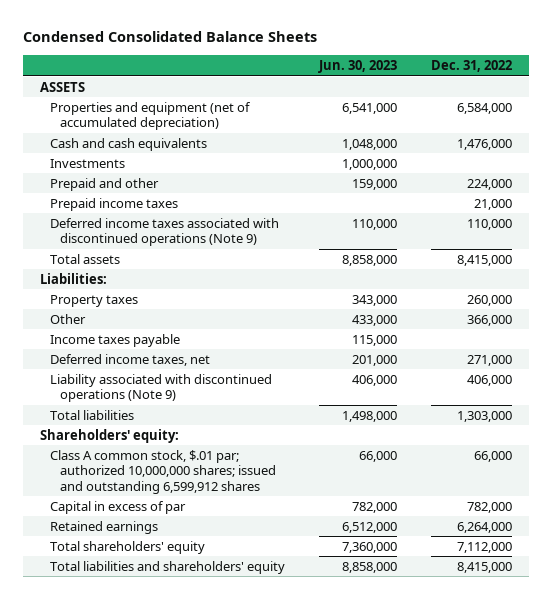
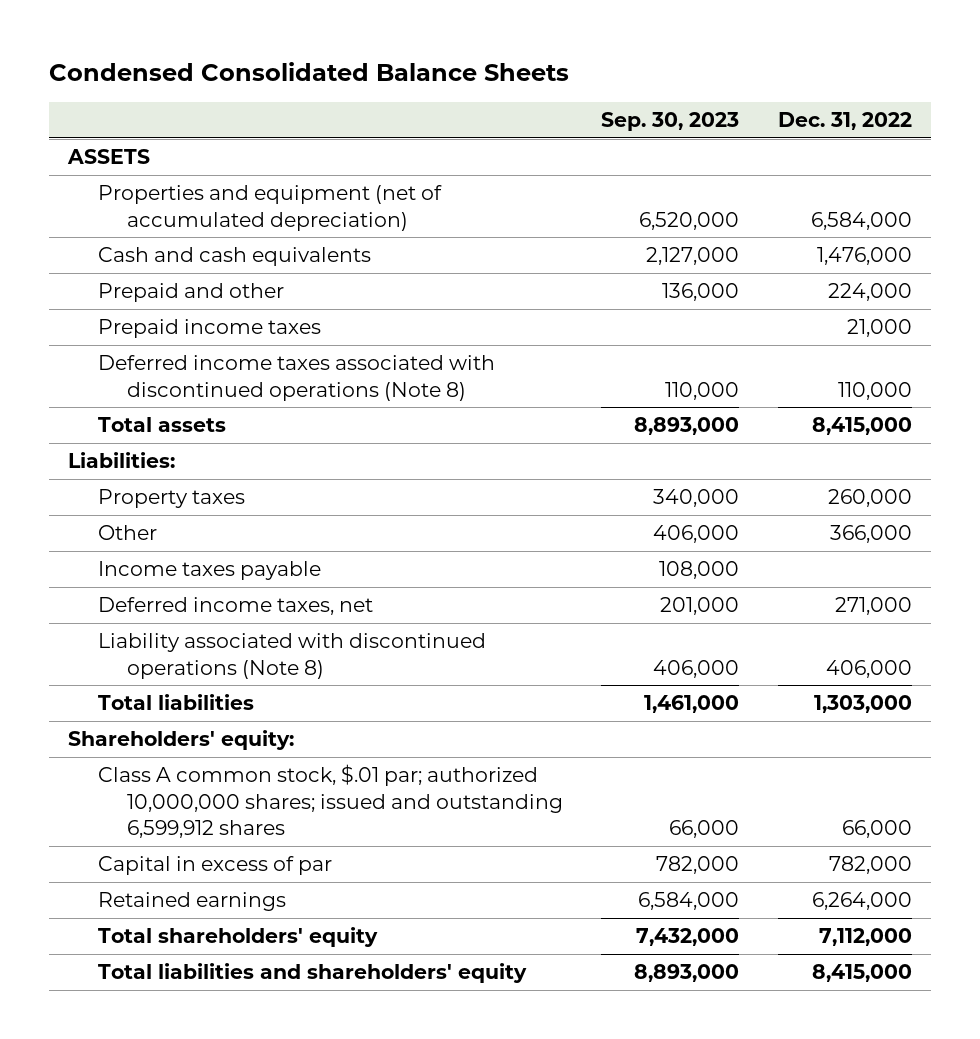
- | Jun. 30, 2023 | Dec. 31, 2022
+ | Sep. 30, 2023 | Dec. 31, 2022
- Investments | 1,000,000 |
- Deferred income taxes associated with discontinued operations (Note 9) | 110,000 | 110,000
+ Deferred income taxes associated with discontinued operations (Note 8) | 110,000 | 110,000
- Liability associated with discontinued operations (Note 9) | 406,000 | 406,000
+ Liability associated with discontinued operations (Note 8) | 406,000 | 406,000

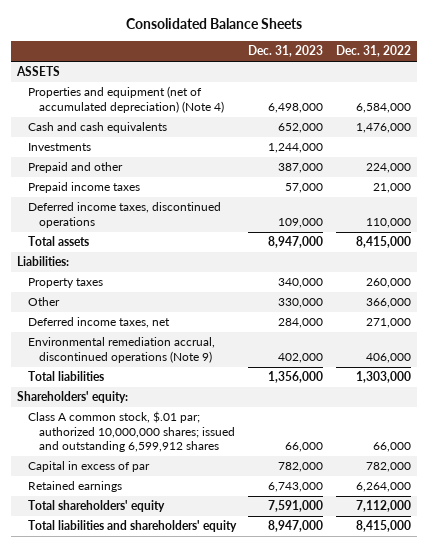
- Condensed Consolidated Balance Sheets
+ Consolidated Balance Sheets
- | Sep. 30, 2023 | Dec. 31, 2022
+ | Dec. 31, 2023 | Dec. 31, 2022
- Properties and equipment (net of accumulated depreciation) | 6,520,000 | 6,584,000
+ Properties and equipment (net of accumulated depreciation) (Note 4) | 6,498,000 | 6,584,000
+ Investments | 1,244,000 |
- Deferred income taxes associated with discontinued operations (Note 8) | 110,000 | 110,000
+ Deferred income taxes, discontinued operations | 109,000 | 110,000
- Income taxes payable | 108,000 |
- Liability associated with discontinued operations (Note 8) | 406,000 | 406,000
+ Environmental remediation accrual, discontinued operations (Note 9) | 402,000 | 406,000

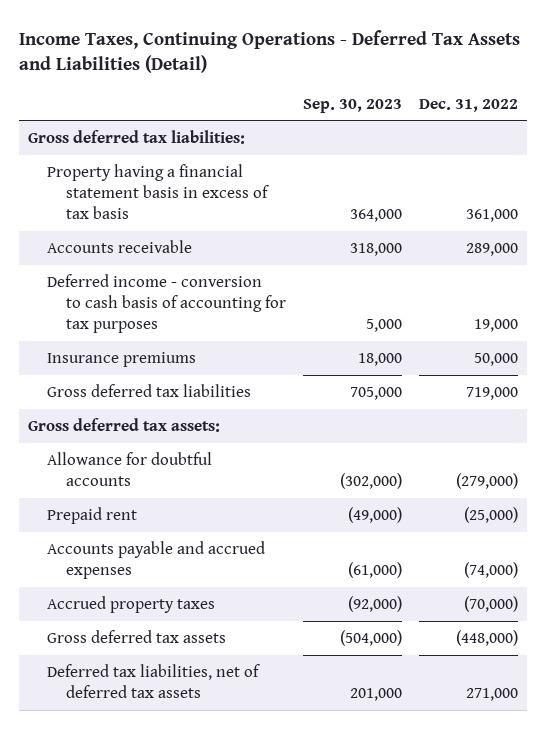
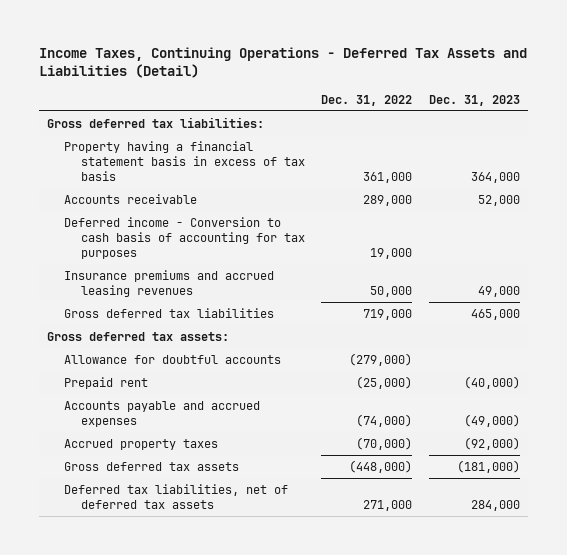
- | Sep. 30, 2023 | Dec. 31, 2022
+ | Dec. 31, 2022 | Dec. 31, 2023
- Deferred income - conversion to cash basis of accounting for tax purposes | 5,000 | 19,000
- Insurance premiums | 18,000 | 50,000
+ Deferred income - Conversion to cash basis of accounting for tax purposes | 19,000 |
+ Insurance premiums and accrued leasing revenues | 50,000 | 49,000

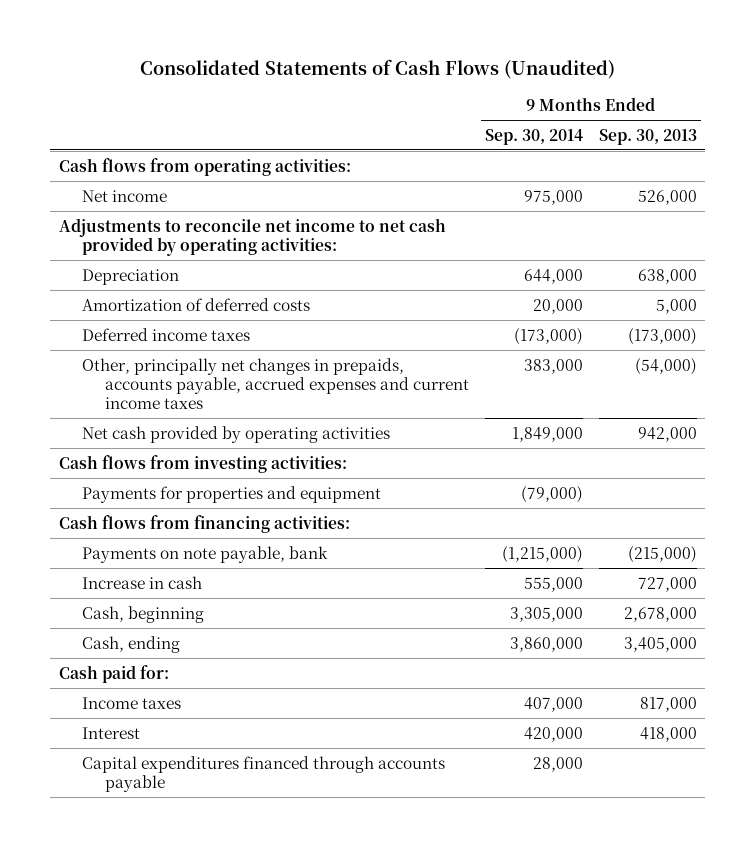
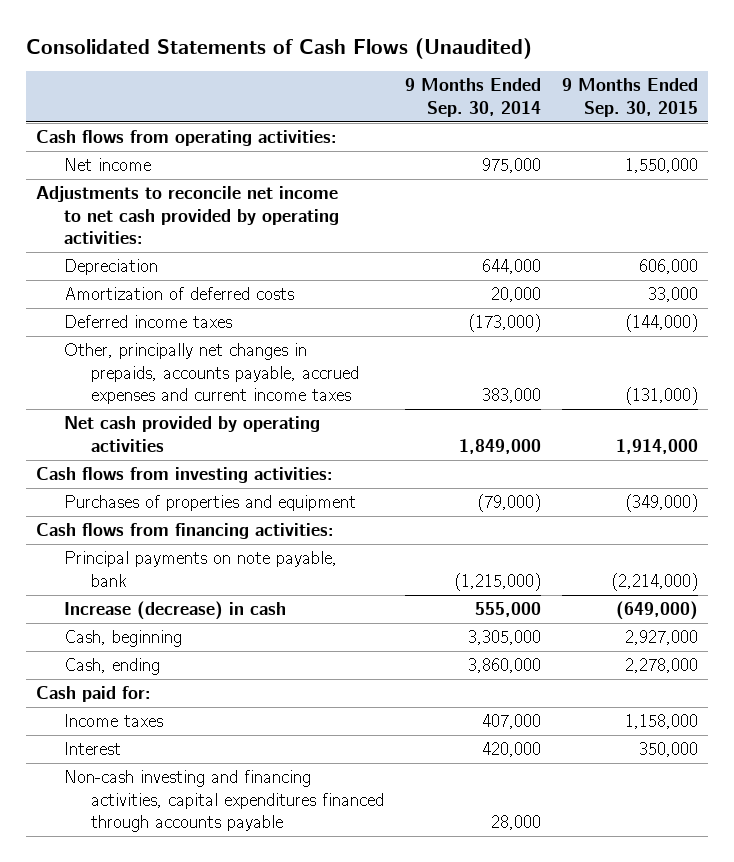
- | 9 Months Ended Sep. 30, 2014 | 9 Months Ended Sep. 30, 2013
+ | 9 Months Ended Sep. 30, 2014 | 9 Months Ended Sep. 30, 2015
- Payments for properties and equipment | (79,000) |
+ Purchases of properties and equipment | (79,000) | (349,000)
- Payments on note payable, bank | (1,215,000) | (215,000)
- Increase in cash | 555,000 | 727,000
+ Principal payments on note payable, bank | (1,215,000) | (2,214,000)
+ Increase (decrease) in cash | 555,000 | (649,000)
- Capital expenditures financed through accounts payable | 28,000 |
+ Non-cash investing and financing activities, capital expenditures financed through accounts payable | 28,000 |

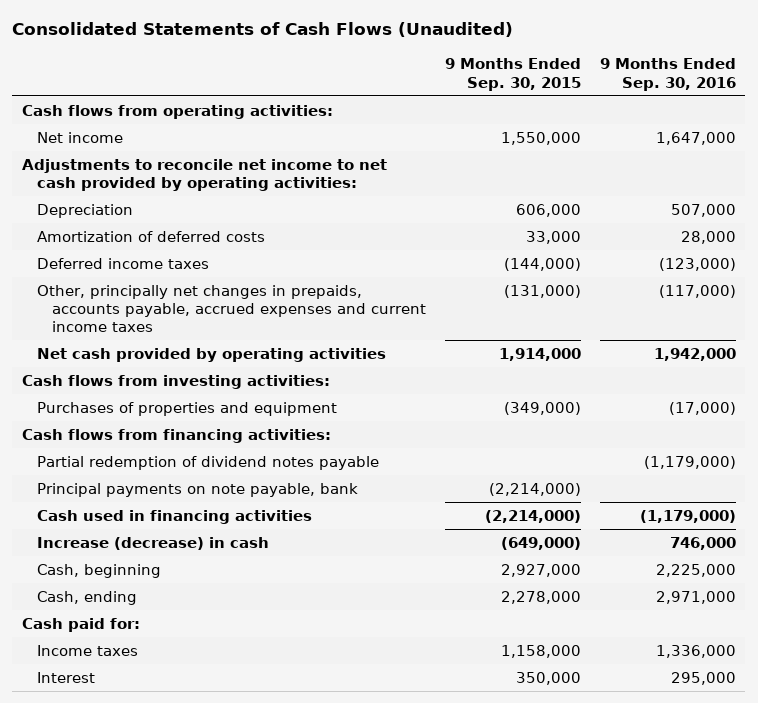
- | 9 Months Ended Sep. 30, 2014 | 9 Months Ended Sep. 30, 2015
+ | 9 Months Ended Sep. 30, 2015 | 9 Months Ended Sep. 30, 2016
+ Partial redemption of dividend notes payable | | (1,179,000)
+ Cash used in financing activities | (2,214,000) | (1,179,000)
- Non-cash investing and financing activities, capital expenditures financed through accounts payable | 28,000 |

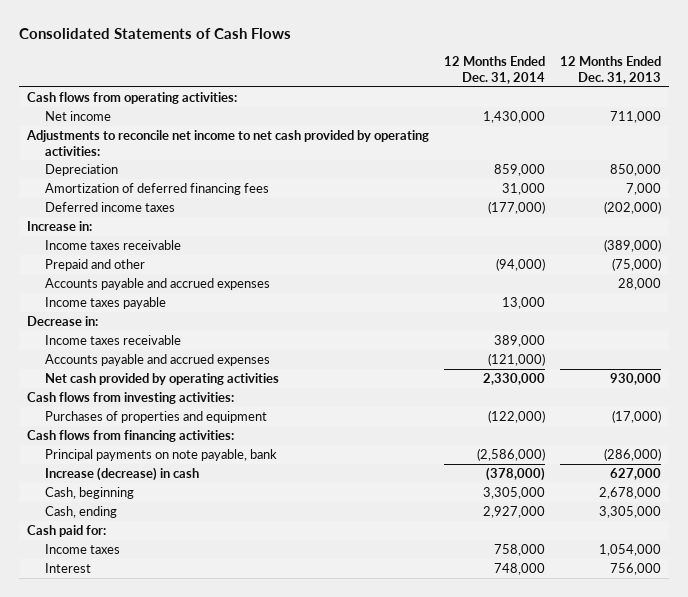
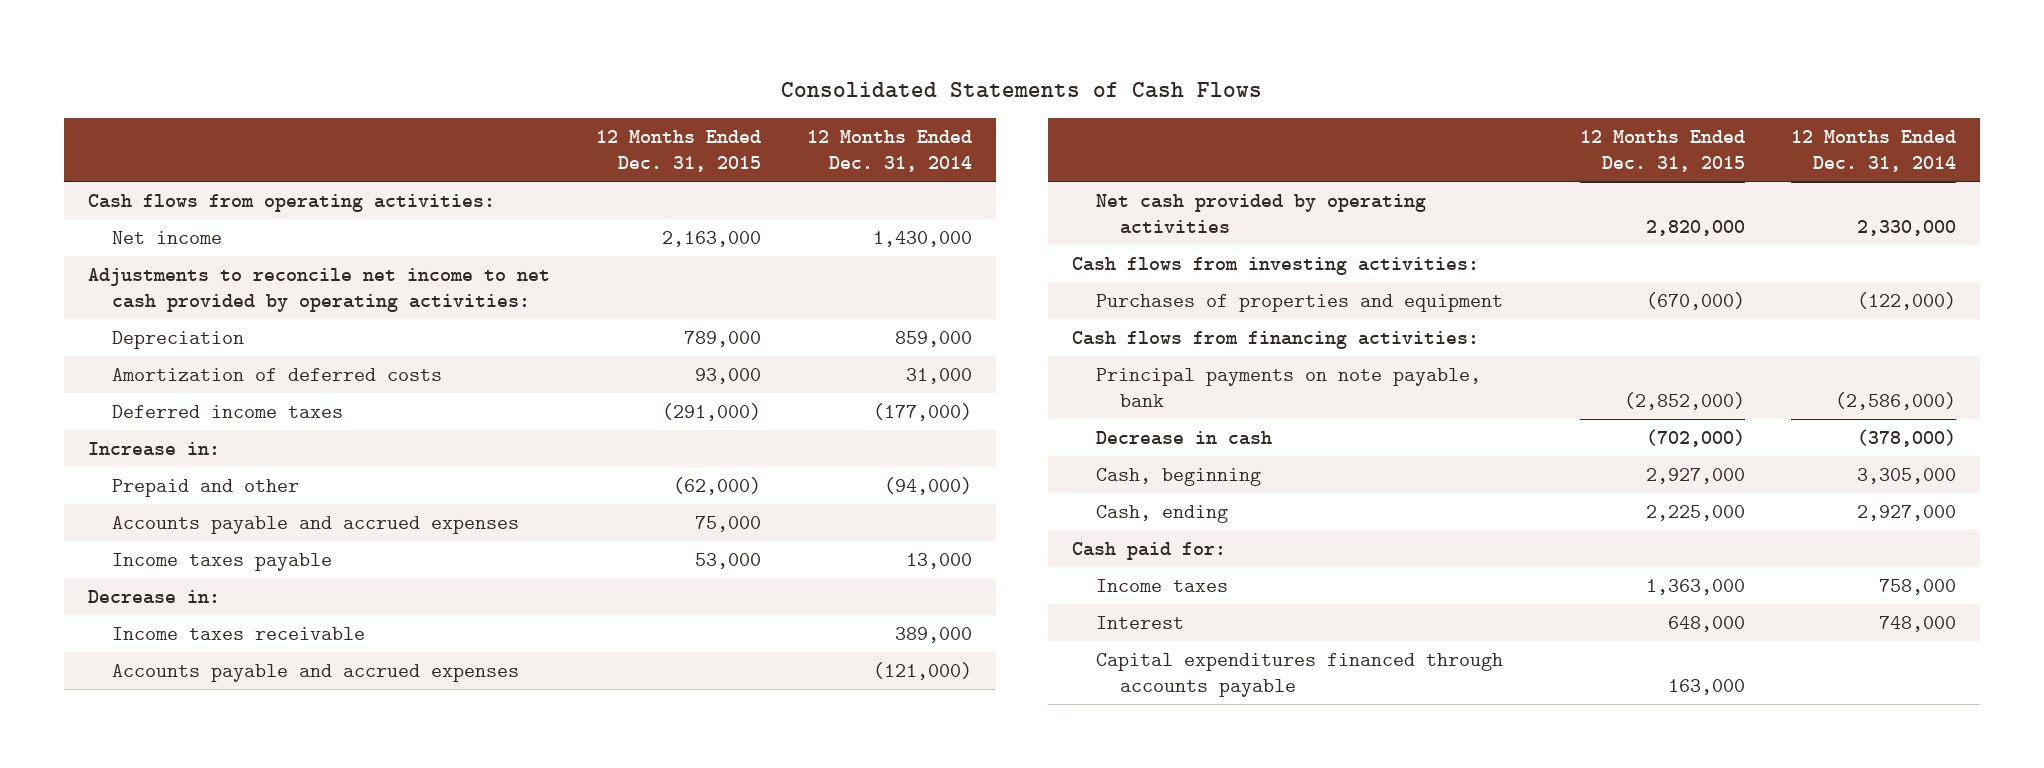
- | 12 Months Ended Dec. 31, 2014 | 12 Months Ended Dec. 31, 2013
+ | 12 Months Ended Dec. 31, 2015 | 12 Months Ended Dec. 31, 2014
- Amortization of deferred financing fees | 31,000 | 7,000
+ Amortization of deferred costs | 93,000 | 31,000
- Income taxes receivable | | (389,000)
- Increase (decrease) in cash | (378,000) | 627,000
+ Decrease in cash | (702,000) | (378,000)
+ Capital expenditures financed through accounts payable | 163,000 |

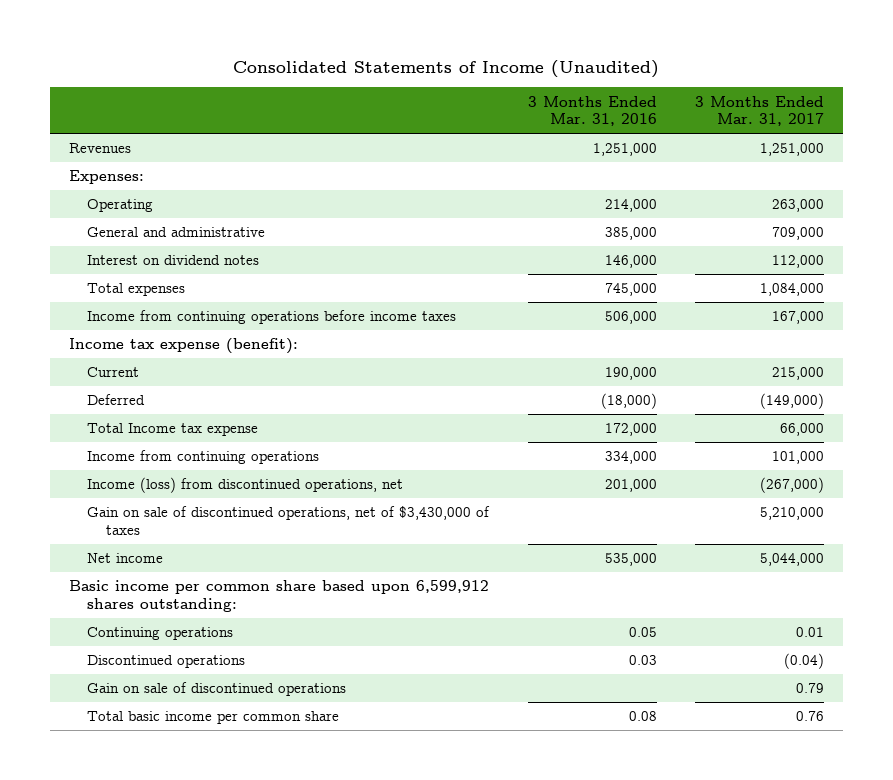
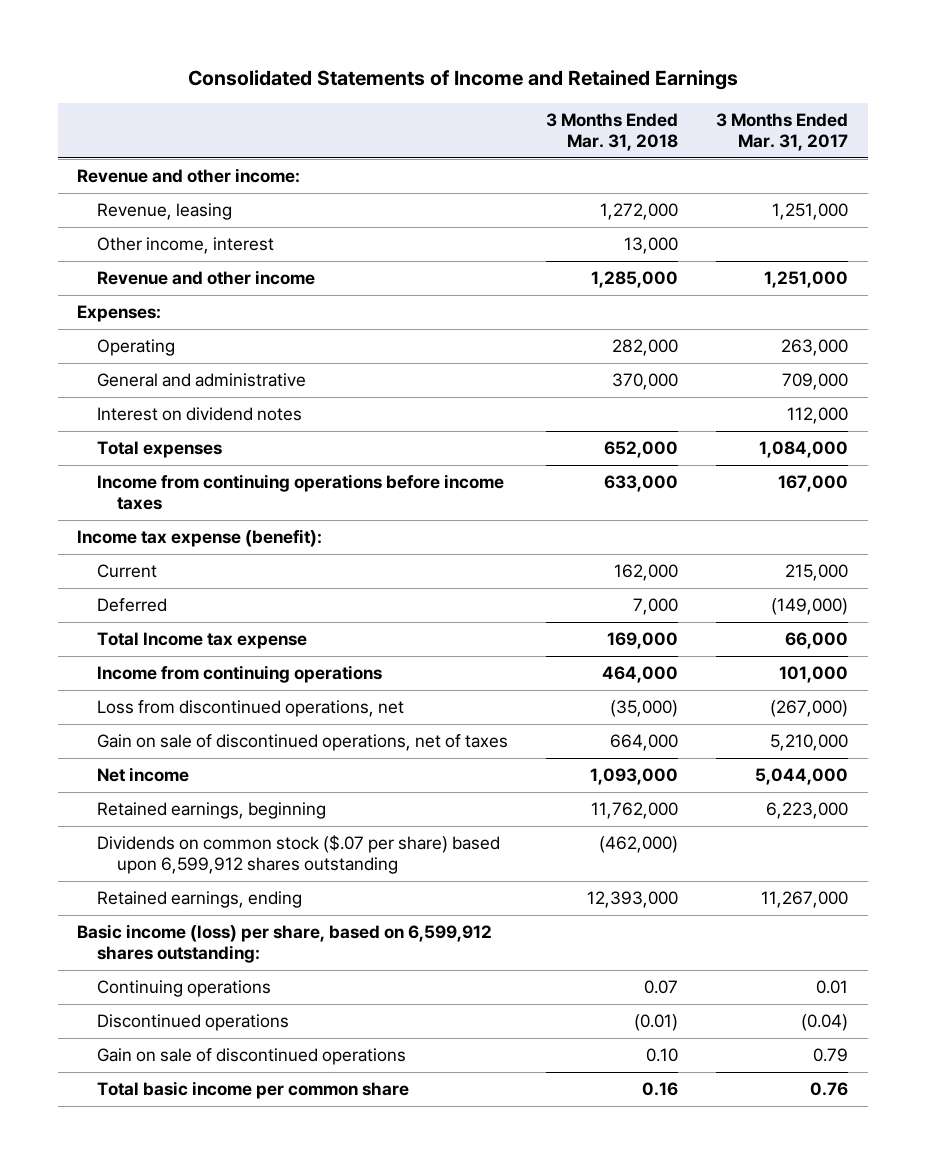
- Consolidated Statements of Income (Unaudited)
+ Consolidated Statements of Income and Retained Earnings
- | 3 Months Ended Mar. 31, 2016 | 3 Months Ended Mar. 31, 2017
+ | 3 Months Ended Mar. 31, 2018 | 3 Months Ended Mar. 31, 2017
- Revenues | 1,251,000 | 1,251,000
+ Revenue and other income:
+ Revenue, leasing | 1,272,000 | 1,251,000
+ Other income, interest | 13,000 |
+ Revenue and other income | 1,285,000 | 1,251,000
- Income (loss) from discontinued operations, net | 201,000 | (267,000)
- Gain on sale of discontinued operations, net of $3,430,000 of taxes | | 5,210,000
+ Loss from discontinued operations, net | (35,000) | (267,000)
+ Gain on sale of discontinued operations, net of taxes | 664,000 | 5,210,000
- Basic income per common share based upon 6,599,912 shares outstanding:
+ Retained earnings, beginning | 11,762,000 | 6,223,000
+ Dividends on common stock ($.07 per share) based upon 6,599,912 shares outstanding | (462,000) |
+ Retained earnings, ending | 12,393,000 | 11,267,000
+ Basic income (loss) per share, based on 6,599,912 shares outstanding:

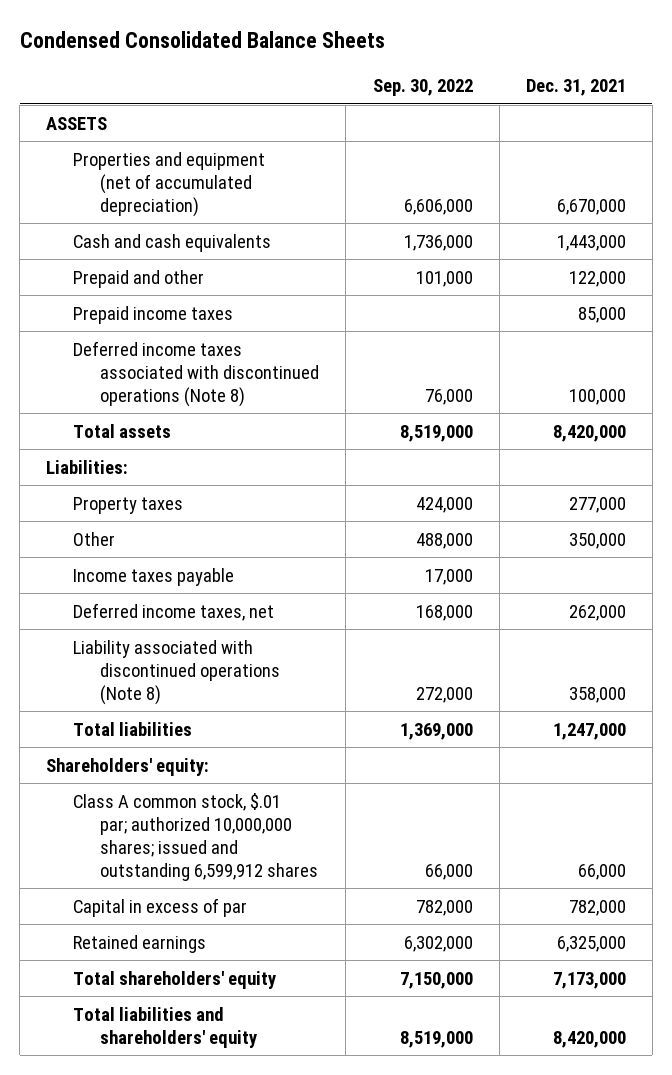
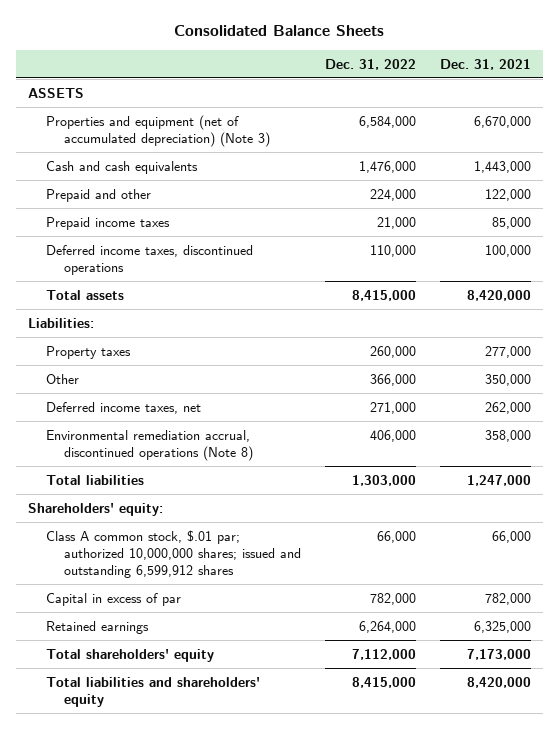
- Condensed Consolidated Balance Sheets
+ Consolidated Balance Sheets
- | Sep. 30, 2022 | Dec. 31, 2021
+ | Dec. 31, 2022 | Dec. 31, 2021
- Properties and equipment (net of accumulated depreciation) | 6,606,000 | 6,670,000
+ Properties and equipment (net of accumulated depreciation) (Note 3) | 6,584,000 | 6,670,000
- Deferred income taxes associated with discontinued operations (Note 8) | 76,000 | 100,000
+ Deferred income taxes, discontinued operations | 110,000 | 100,000
- Income taxes payable | 17,000 |
- Liability associated with discontinued operations (Note 8) | 272,000 | 358,000
+ Environmental remediation accrual, discontinued operations (Note 8) | 406,000 | 358,000

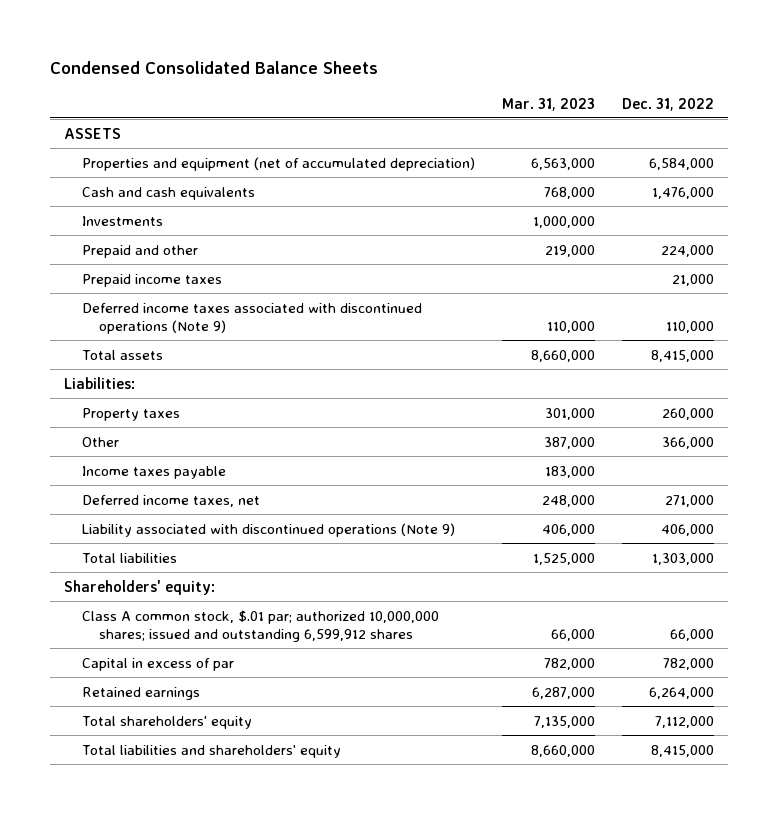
- Consolidated Balance Sheets
+ Condensed Consolidated Balance Sheets
- | Dec. 31, 2022 | Dec. 31, 2021
+ | Mar. 31, 2023 | Dec. 31, 2022
- Properties and equipment (net of accumulated depreciation) (Note 3) | 6,584,000 | 6,670,000
+ Properties and equipment (net of accumulated depreciation) | 6,563,000 | 6,584,000
+ Investments | 1,000,000 |
- Deferred income taxes, discontinued operations | 110,000 | 100,000
+ Deferred income taxes associated with discontinued operations (Note 9) | 110,000 | 110,000
+ Income taxes payable | 183,000 |
- Environmental remediation accrual, discontinued operations (Note 8) | 406,000 | 358,000
+ Liability associated with discontinued operations (Note 9) | 406,000 | 406,000

